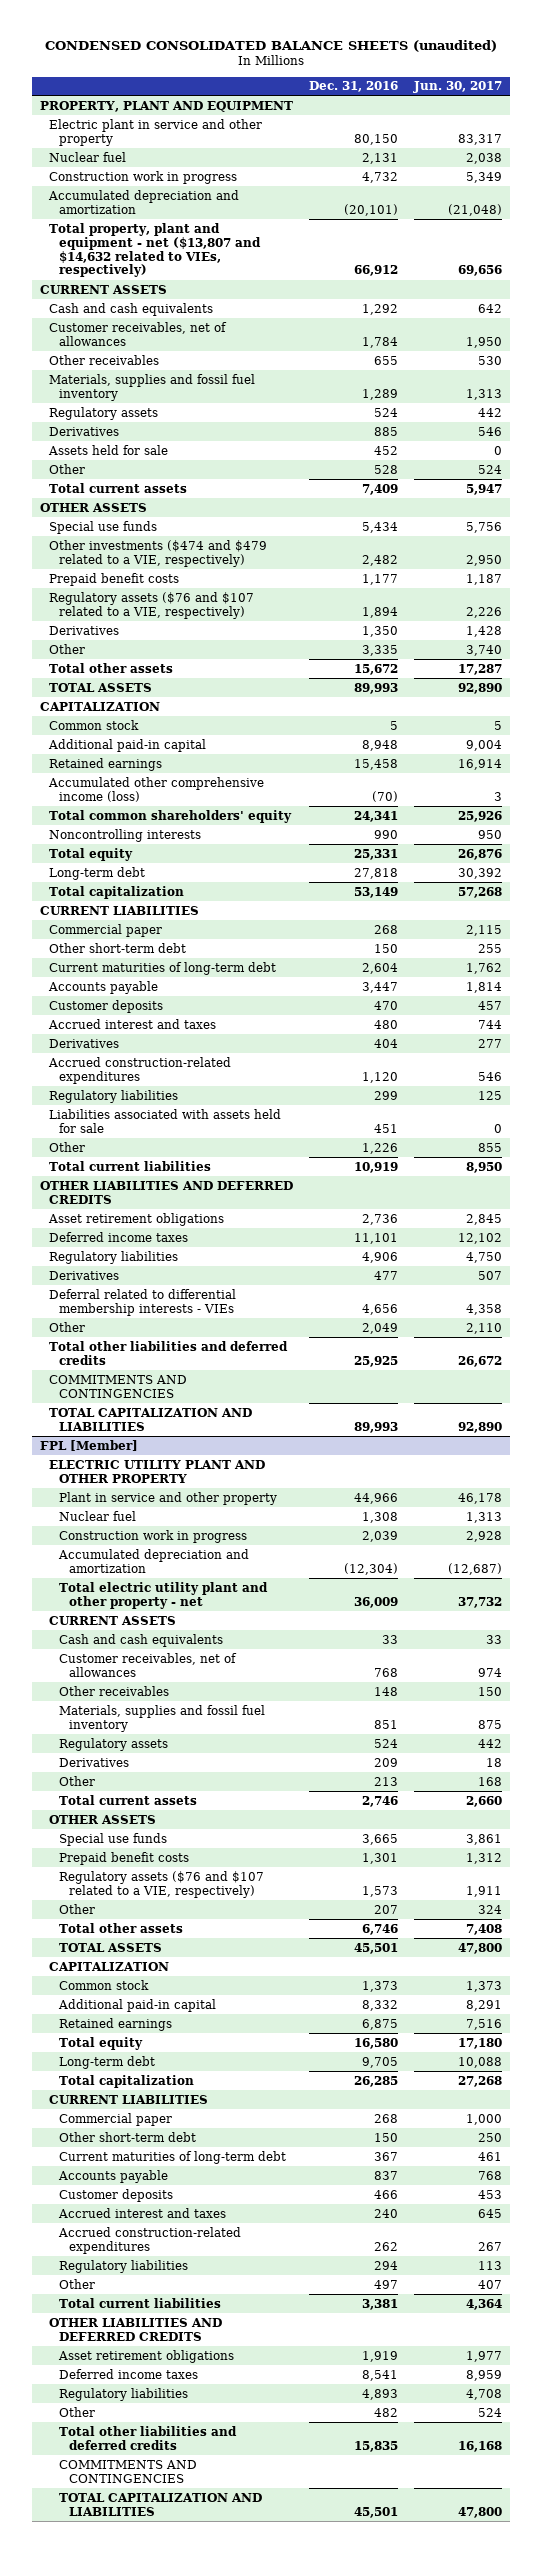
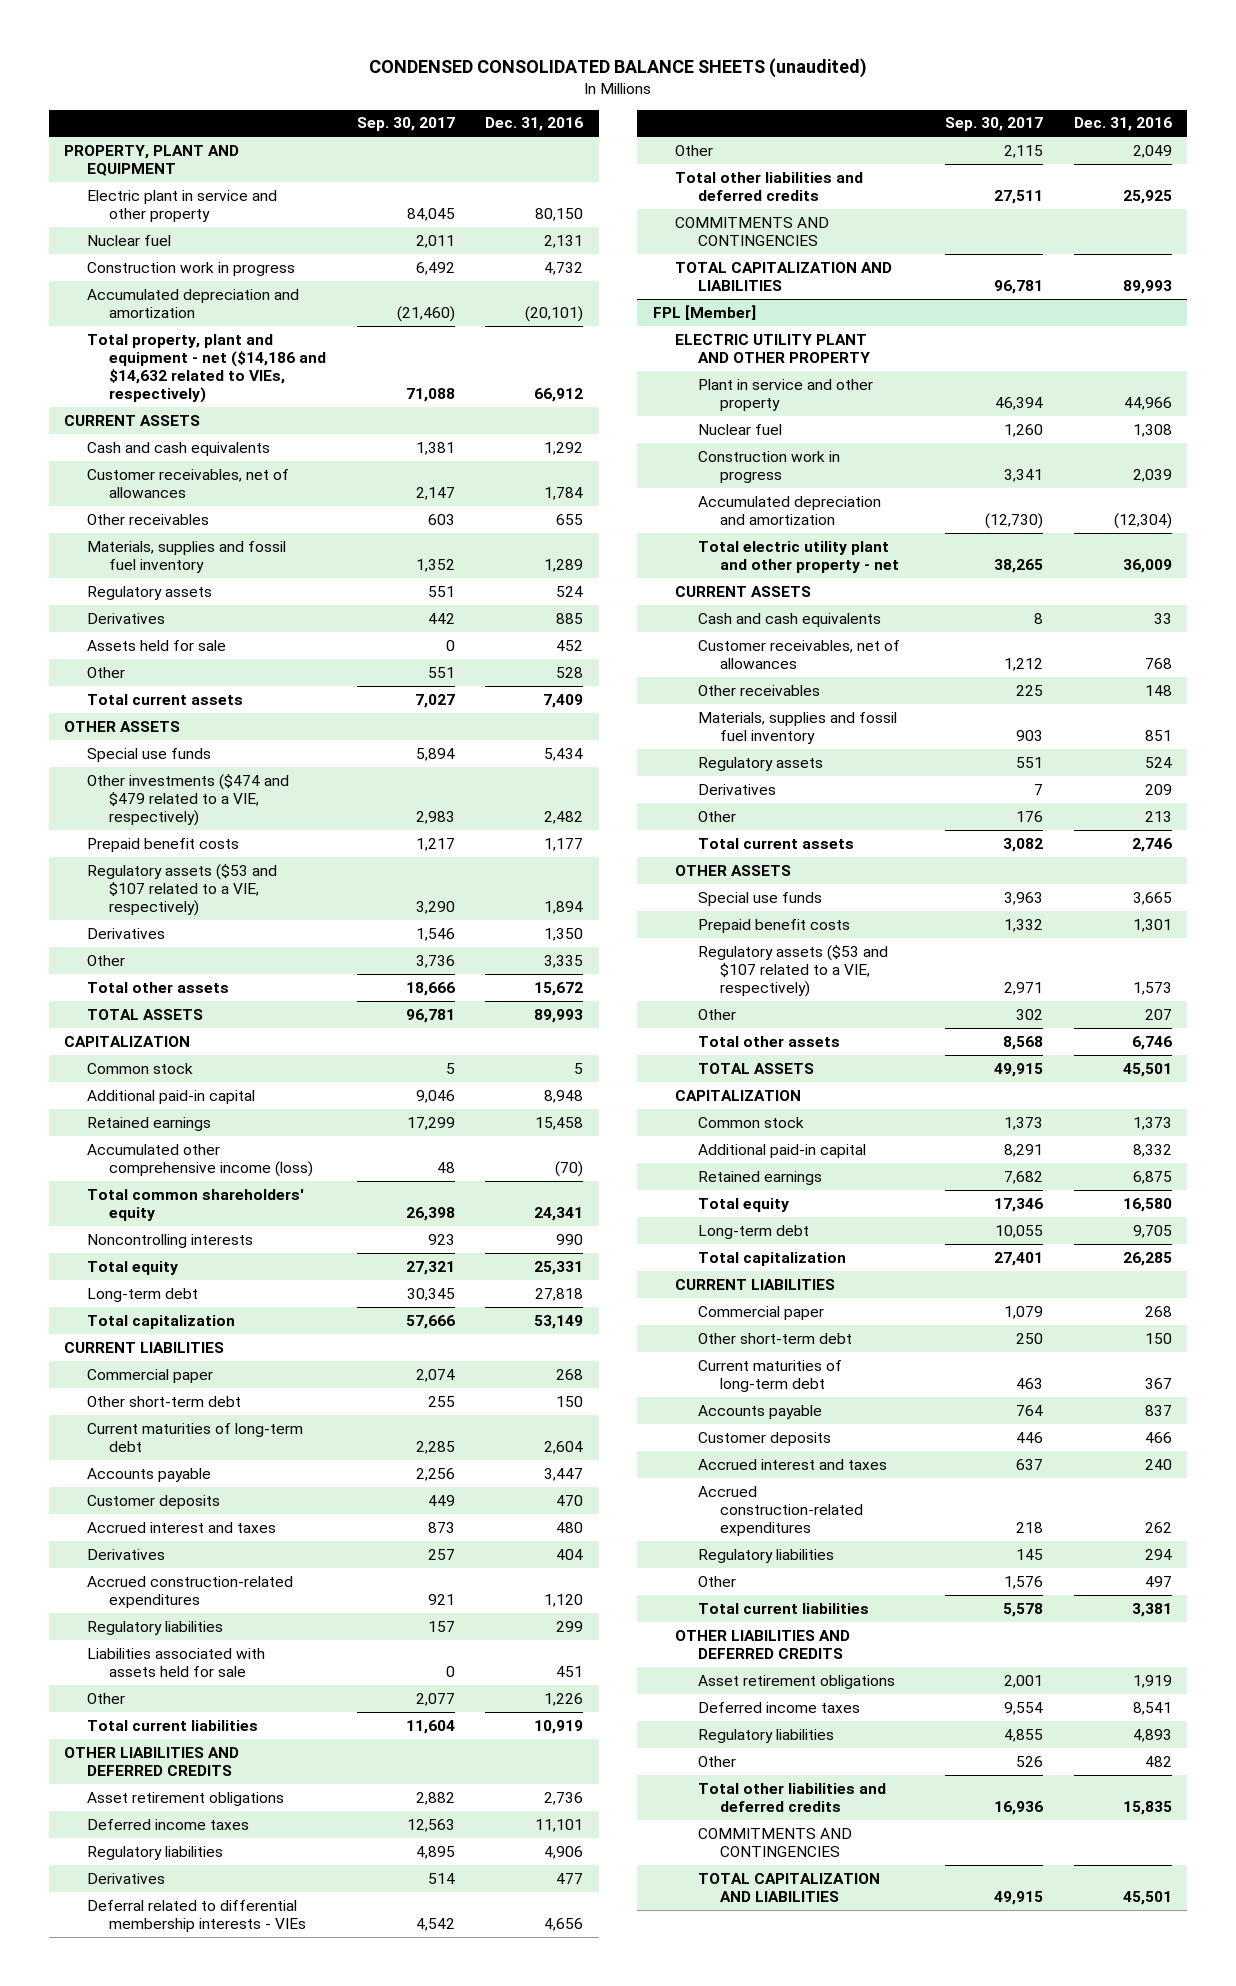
- | Dec. 31, 2016 | Jun. 30, 2017
+ | Sep. 30, 2017 | Dec. 31, 2016
- Total property, plant and equipment - net ($13,807 and $14,632 related to VIEs, respectively) | 66,912 | 69,656
+ Total property, plant and equipment - net ($14,186 and $14,632 related to VIEs, respectively) | 71,088 | 66,912
- Regulatory assets ($76 and $107 related to a VIE, respectively) | 1,894 | 2,226
+ Regulatory assets ($53 and $107 related to a VIE, respectively) | 3,290 | 1,894
@ FPL [Member]
- Regulatory assets ($76 and $107 related to a VIE, respectively) | 1,573 | 1,911
+ Regulatory assets ($53 and $107 related to a VIE, respectively) | 2,971 | 1,573

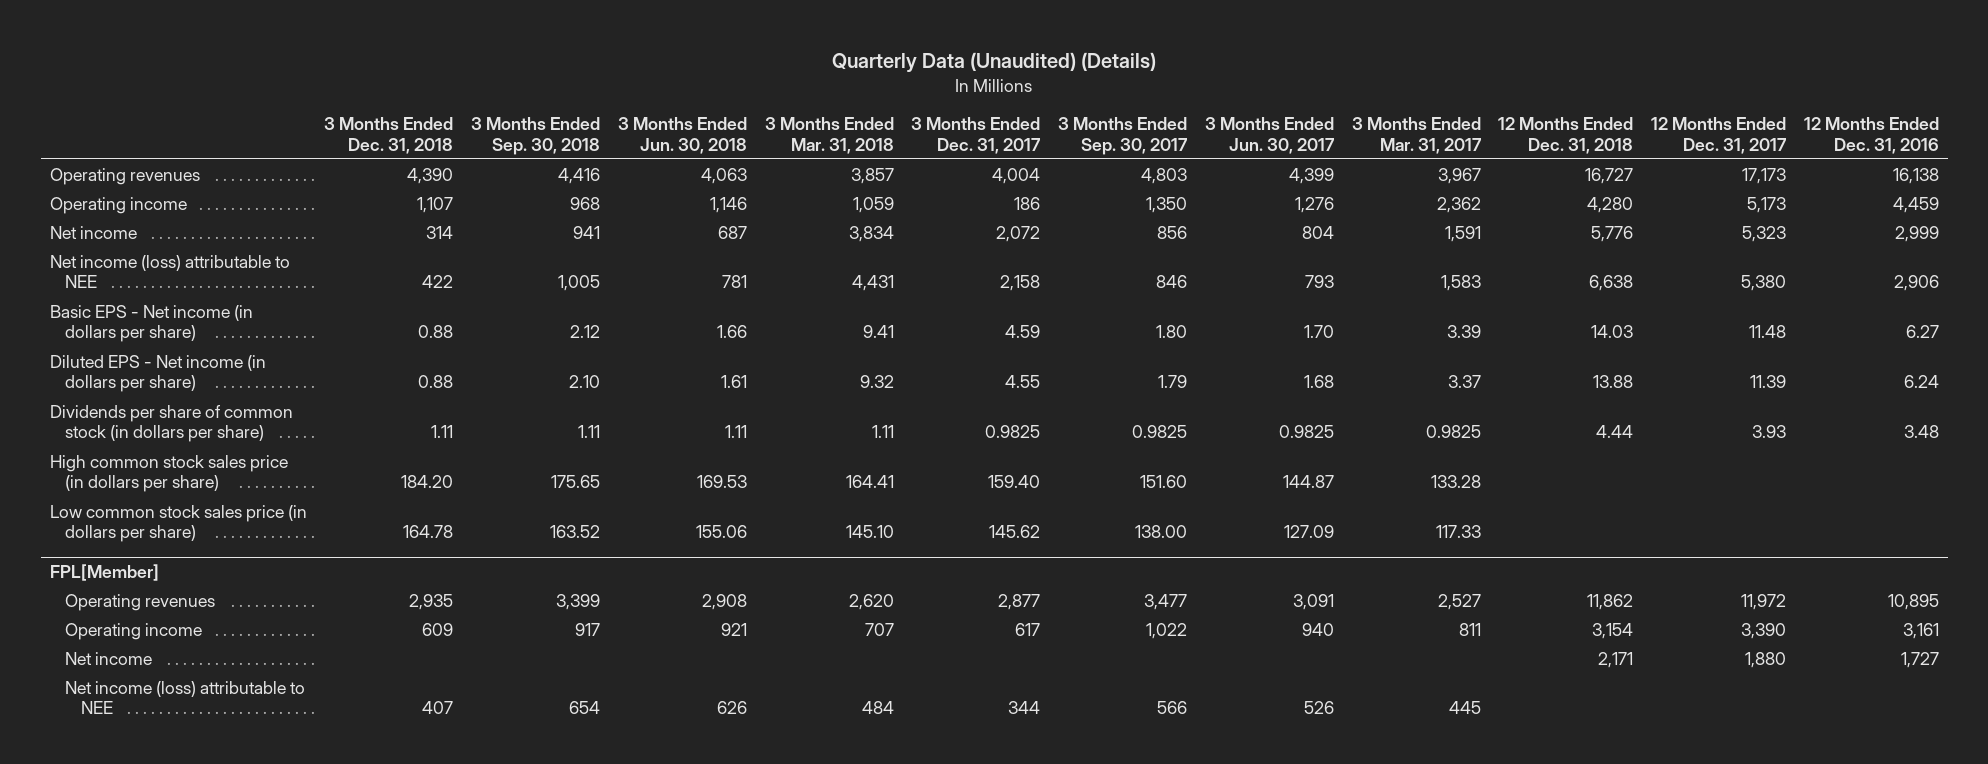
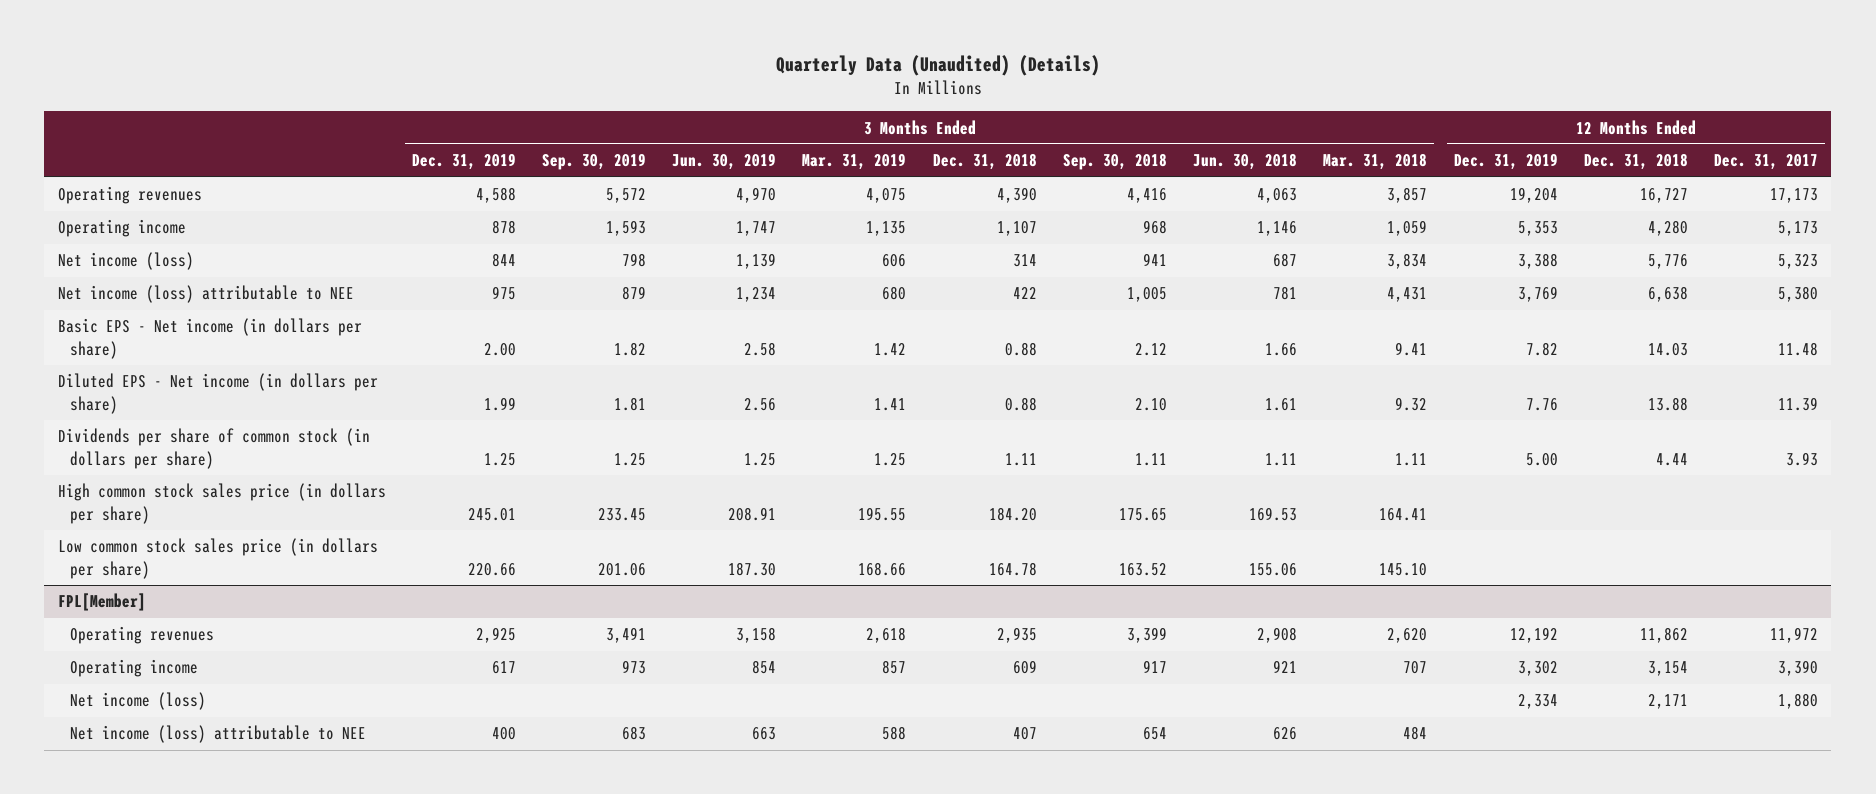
- | 3 Months Ended Dec. 31, 2018 | 3 Months Ended Sep. 30, 2018 | 3 Months Ended Jun. 30, 2018 | 3 Months Ended Mar. 31, 2018 | 3 Months Ended Dec. 31, 2017 | 3 Months Ended Sep. 30, 2017 | 3 Months Ended Jun. 30, 2017 | 3 Months Ended Mar. 31, 2017 | 12 Months Ended Dec. 31, 2018 | 12 Months Ended Dec. 31, 2017 | 12 Months Ended Dec. 31, 2016
+ | 3 Months Ended Dec. 31, 2019 | 3 Months Ended Sep. 30, 2019 | 3 Months Ended Jun. 30, 2019 | 3 Months Ended Mar. 31, 2019 | 3 Months Ended Dec. 31, 2018 | 3 Months Ended Sep. 30, 2018 | 3 Months Ended Jun. 30, 2018 | 3 Months Ended Mar. 31, 2018 | 12 Months Ended Dec. 31, 2019 | 12 Months Ended Dec. 31, 2018 | 12 Months Ended Dec. 31, 2017
- Net income | 314 | 941 | 687 | 3,834 | 2,072 | 856 | 804 | 1,591 | 5,776 | 5,323 | 2,999
+ Net income (loss) | 844 | 798 | 1,139 | 606 | 314 | 941 | 687 | 3,834 | 3,388 | 5,776 | 5,323
@ FPL[Member]
- Net income | | | | | | | | | 2,171 | 1,880 | 1,727
+ Net income (loss) | | | | | | | | | 2,334 | 2,171 | 1,880

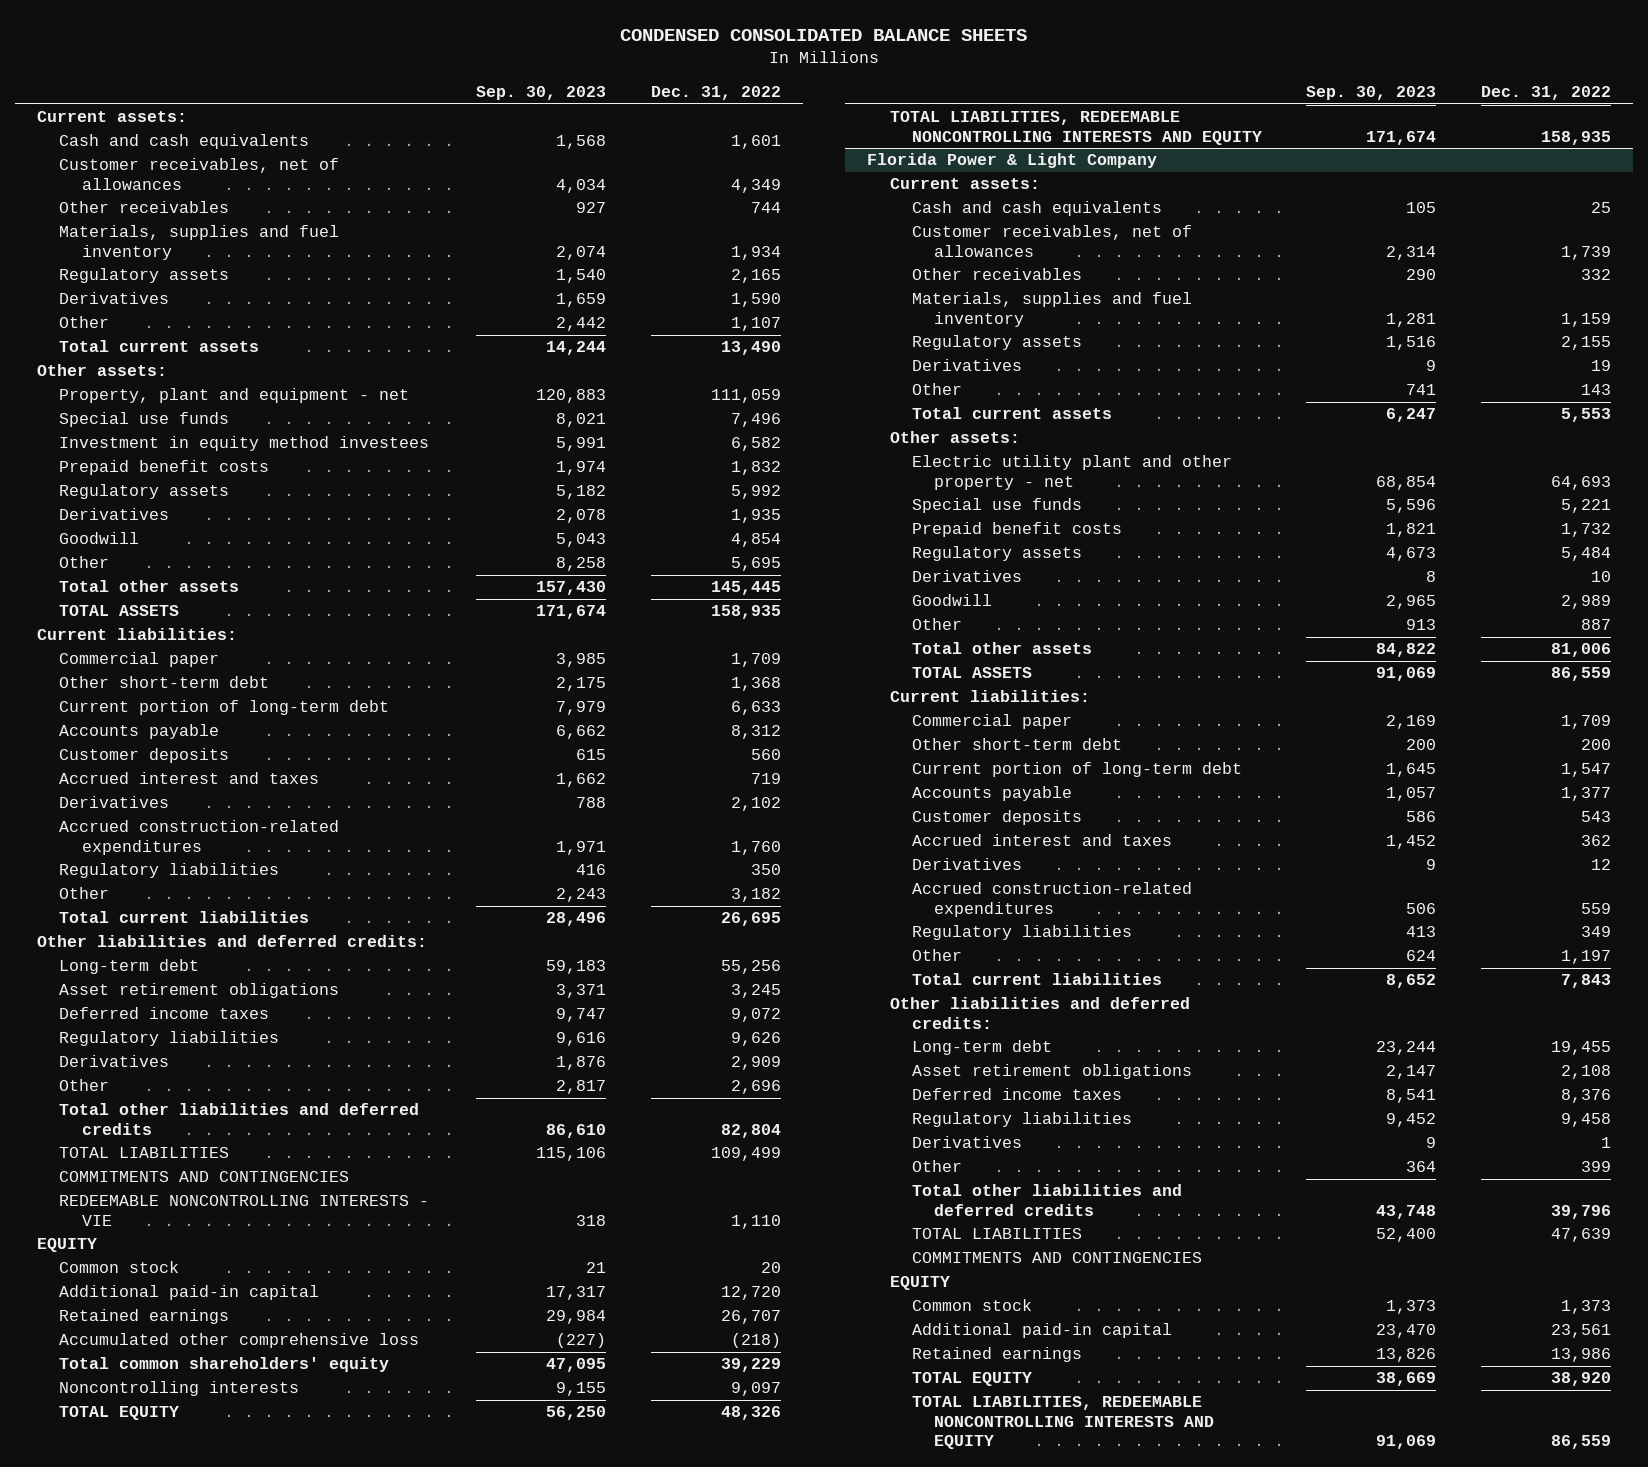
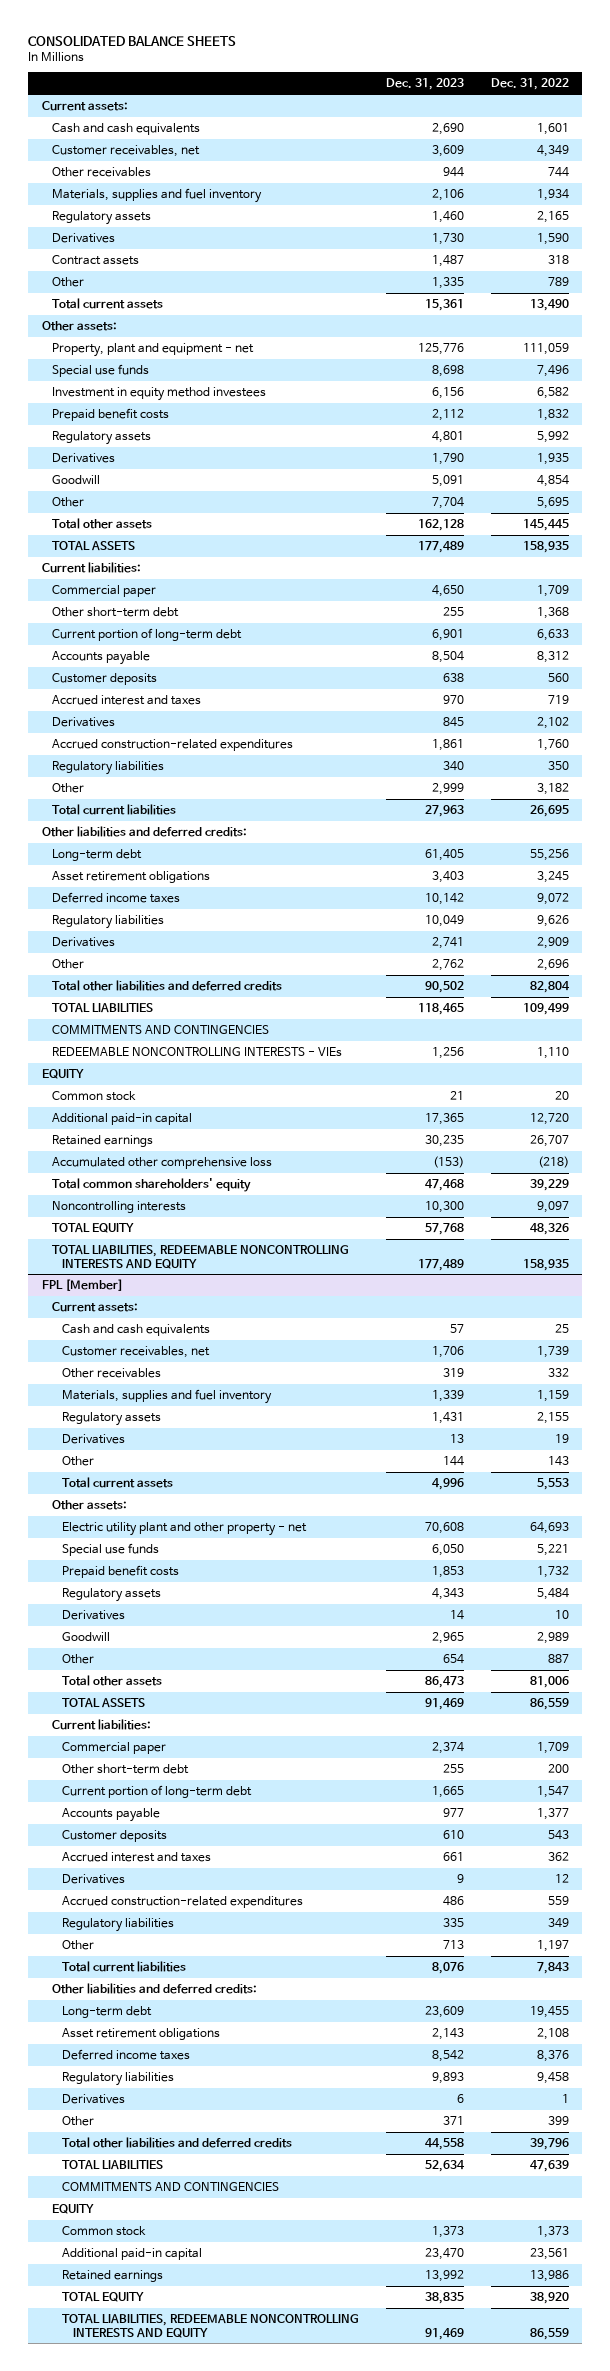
- CONDENSED CONSOLIDATED BALANCE SHEETS
+ CONSOLIDATED BALANCE SHEETS
- | Sep. 30, 2023 | Dec. 31, 2022
+ | Dec. 31, 2023 | Dec. 31, 2022
- Customer receivables, net of allowances | 4,034 | 4,349
+ Customer receivables, net | 3,609 | 4,349
- Other | 2,442 | 1,107
+ Contract assets | 1,487 | 318
+ Other | 1,335 | 789
- REDEEMABLE NONCONTROLLING INTERESTS - VIE | 318 | 1,110
+ REDEEMABLE NONCONTROLLING INTERESTS - VIEs | 1,256 | 1,110
- Florida Power & Light Company
+ FPL [Member]
- Customer receivables, net of allowances | 2,314 | 1,739
+ Customer receivables, net | 1,706 | 1,739

